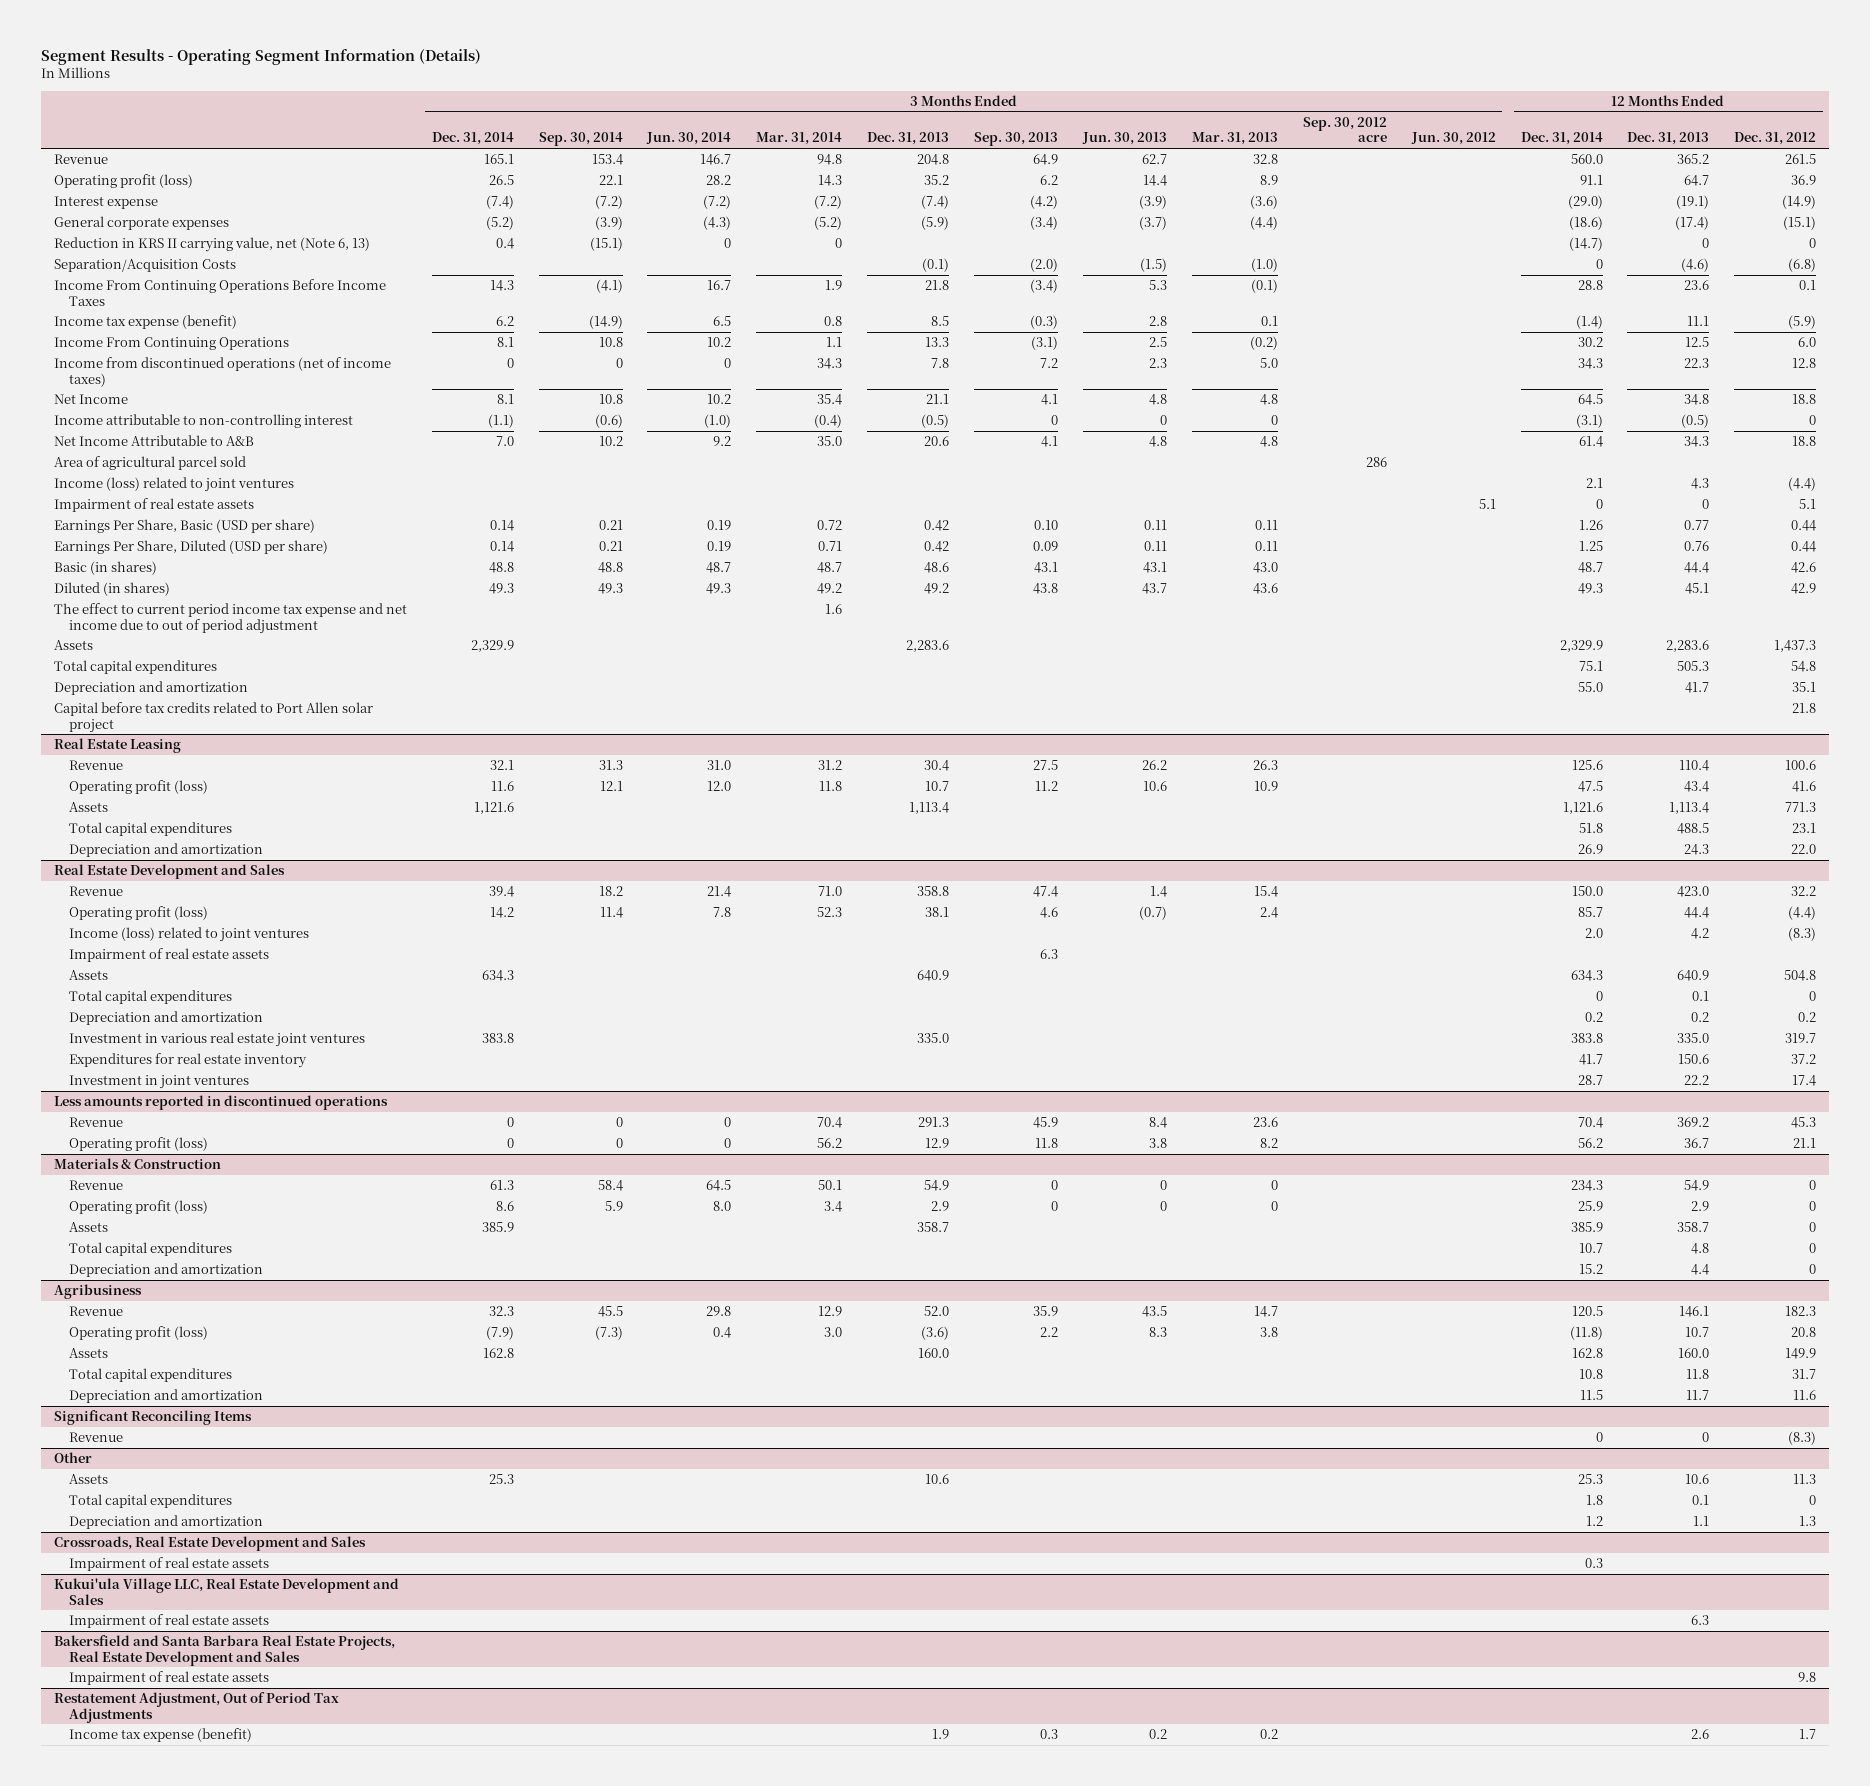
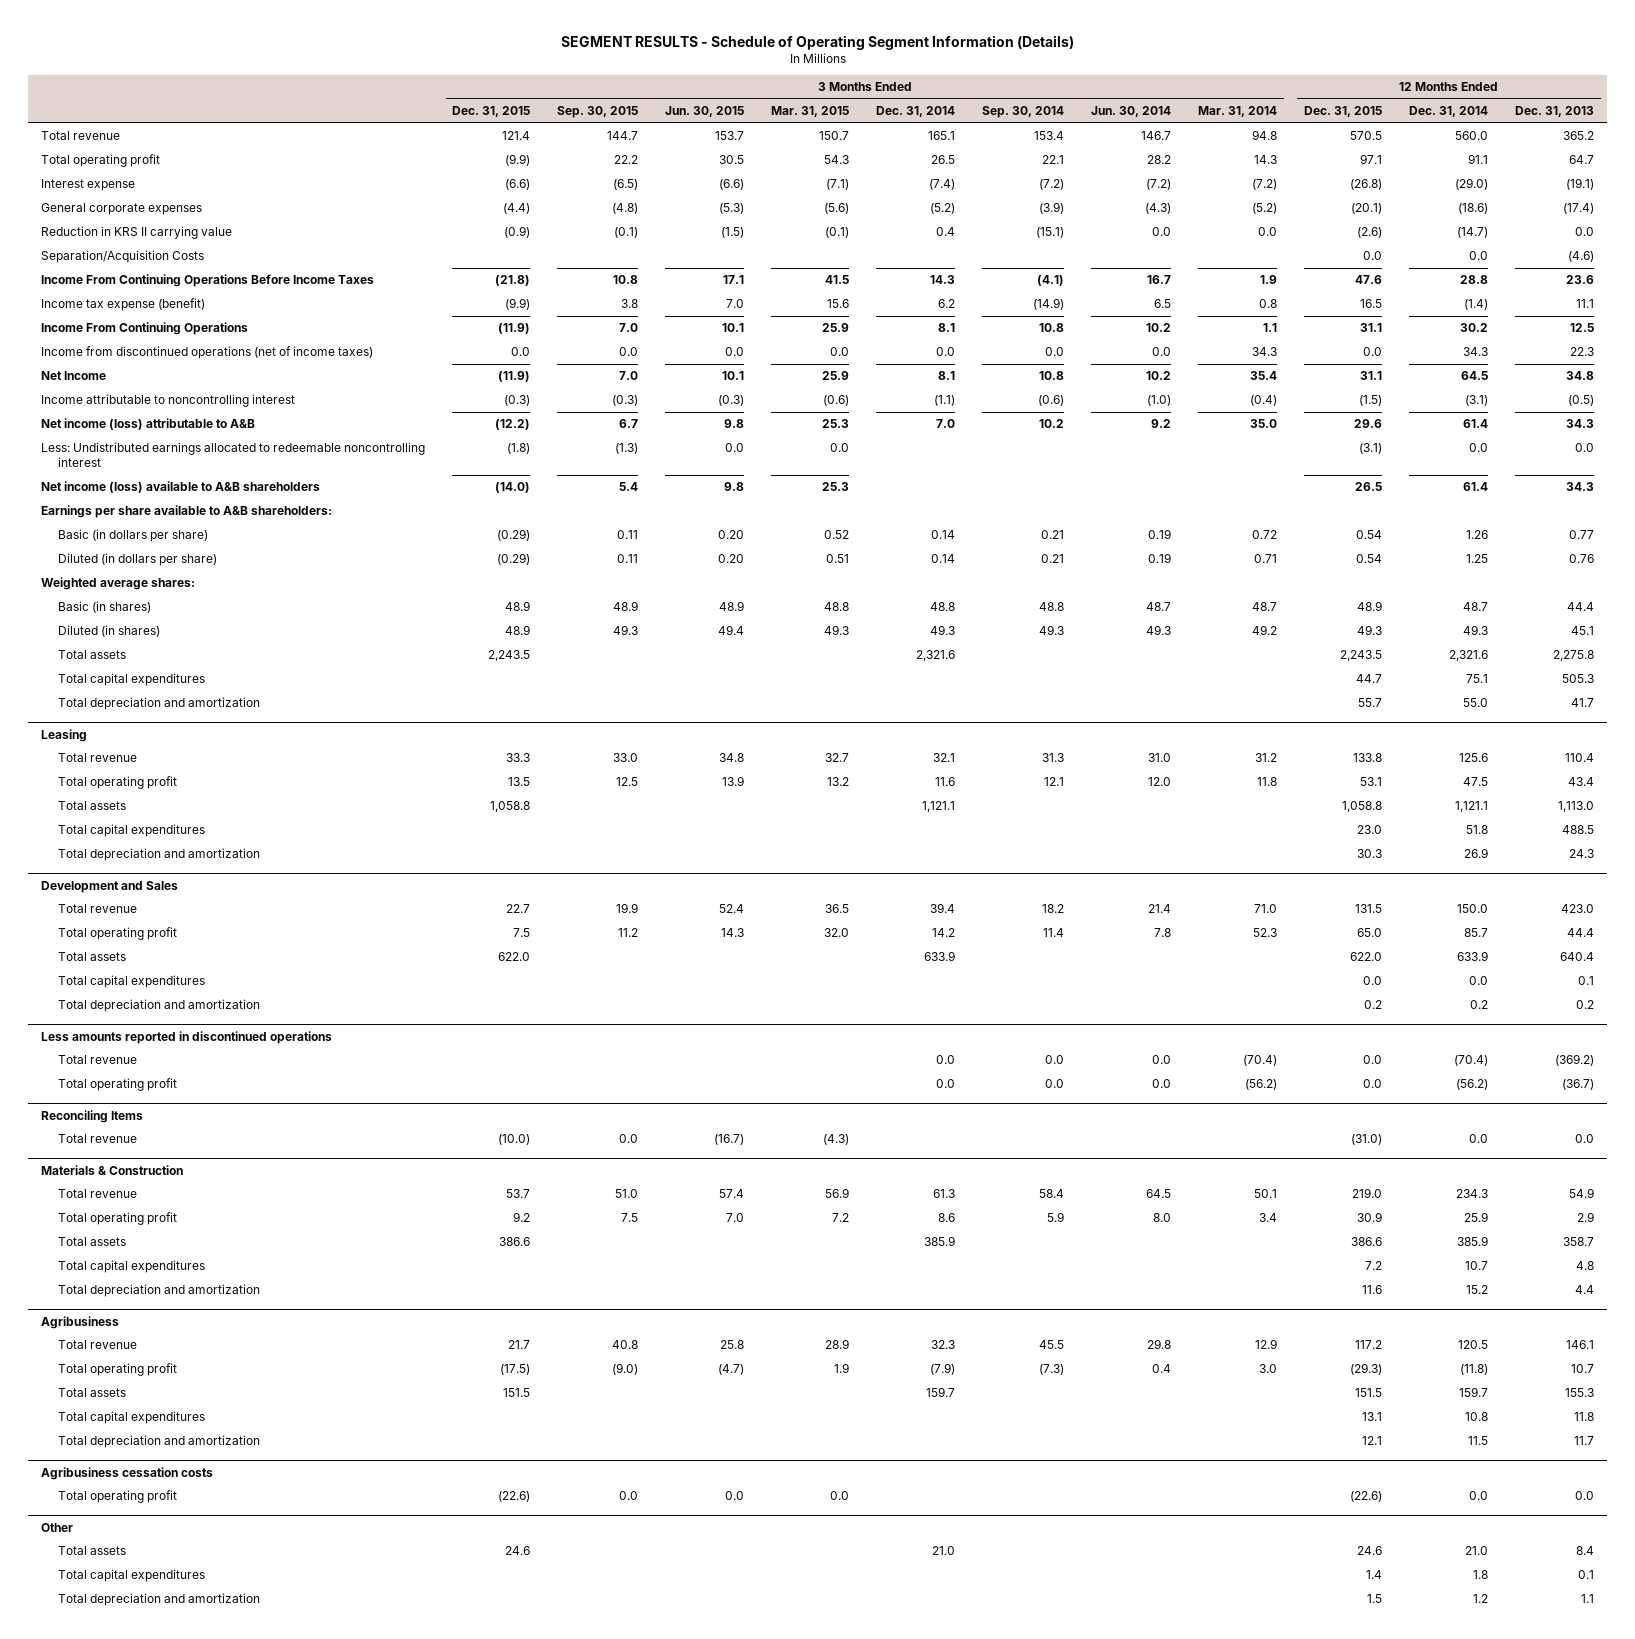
- Segment Results - Operating Segment Information (Details)
+ SEGMENT RESULTS - Schedule of Operating Segment Information (Details)
- | 3 Months Ended Dec. 31, 2014 | 3 Months Ended Sep. 30, 2014 | 3 Months Ended Jun. 30, 2014 | 3 Months Ended Mar. 31, 2014 | 3 Months Ended Dec. 31, 2013 | 3 Months Ended Sep. 30, 2013 | 3 Months Ended Jun. 30, 2013 | 3 Months Ended Mar. 31, 2013 | 3 Months Ended Sep. 30, 2012 acre | 3 Months Ended Jun. 30, 2012 | 12 Months Ended Dec. 31, 2014 | 12 Months Ended Dec. 31, 2013 | 12 Months Ended Dec. 31, 2012
+ | 3 Months Ended Dec. 31, 2015 | 3 Months Ended Sep. 30, 2015 | 3 Months Ended Jun. 30, 2015 | 3 Months Ended Mar. 31, 2015 | 3 Months Ended Dec. 31, 2014 | 3 Months Ended Sep. 30, 2014 | 3 Months Ended Jun. 30, 2014 | 3 Months Ended Mar. 31, 2014 | 12 Months Ended Dec. 31, 2015 | 12 Months Ended Dec. 31, 2014 | 12 Months Ended Dec. 31, 2013
- Revenue | 165.1 | 153.4 | 146.7 | 94.8 | 204.8 | 64.9 | 62.7 | 32.8 | | | 560.0 | 365.2 | 261.5
- Operating profit (loss) | 26.5 | 22.1 | 28.2 | 14.3 | 35.2 | 6.2 | 14.4 | 8.9 | | | 91.1 | 64.7 | 36.9
+ Total revenue | 121.4 | 144.7 | 153.7 | 150.7 | 165.1 | 153.4 | 146.7 | 94.8 | 570.5 | 560.0 | 365.2
+ Total operating profit | (9.9) | 22.2 | 30.5 | 54.3 | 26.5 | 22.1 | 28.2 | 14.3 | 97.1 | 91.1 | 64.7
- Reduction in KRS II carrying value, net (Note 6, 13) | 0.4 | (15.1) | 0 | 0 | | | | | | | (14.7) | 0 | 0
- Separation/Acquisition Costs | | | | | (0.1) | (2.0) | (1.5) | (1.0) | | | 0 | (4.6) | (6.8)
+ Reduction in KRS II carrying value | (0.9) | (0.1) | (1.5) | (0.1) | 0.4 | (15.1) | 0.0 | 0.0 | (2.6) | (14.7) | 0.0
+ Separation/Acquisition Costs | | | | | | | | | 0.0 | 0.0 | (4.6)
- Income from discontinued operations (net of income taxes) | 0 | 0 | 0 | 34.3 | 7.8 | 7.2 | 2.3 | 5.0 | | | 34.3 | 22.3 | 12.8
+ Income from discontinued operations (net of income taxes) | 0.0 | 0.0 | 0.0 | 0.0 | 0.0 | 0.0 | 0.0 | 34.3 | 0.0 | 34.3 | 22.3
- Income attributable to non-controlling interest | (1.1) | (0.6) | (1.0) | (0.4) | (0.5) | 0 | 0 | 0 | | | (3.1) | (0.5) | 0
- Net Income Attributable to A&B | 7.0 | 10.2 | 9.2 | 35.0 | 20.6 | 4.1 | 4.8 | 4.8 | | | 61.4 | 34.3 | 18.8
- Area of agricultural parcel sold | | | | | | | | | 286 | | | |
- Income (loss) related to joint ventures | | | | | | | | | | | 2.1 | 4.3 | (4.4)
- Impairment of real estate assets | | | | | | | | | | 5.1 | 0 | 0 | 5.1
- Earnings Per Share, Basic (USD per share) | 0.14 | 0.21 | 0.19 | 0.72 | 0.42 | 0.10 | 0.11 | 0.11 | | | 1.26 | 0.77 | 0.44
- Earnings Per Share, Diluted (USD per share) | 0.14 | 0.21 | 0.19 | 0.71 | 0.42 | 0.09 | 0.11 | 0.11 | | | 1.25 | 0.76 | 0.44
+ Income attributable to noncontrolling interest | (0.3) | (0.3) | (0.3) | (0.6) | (1.1) | (0.6) | (1.0) | (0.4) | (1.5) | (3.1) | (0.5)
+ Net income (loss) attributable to A&B | (12.2) | 6.7 | 9.8 | 25.3 | 7.0 | 10.2 | 9.2 | 35.0 | 29.6 | 61.4 | 34.3
+ Less: Undistributed earnings allocated to redeemable noncontrolling interest | (1.8) | (1.3) | 0.0 | 0.0 | | | | | (3.1) | 0.0 | 0.0
+ Net income (loss) available to A&B shareholders | (14.0) | 5.4 | 9.8 | 25.3 | | | | | 26.5 | 61.4 | 34.3
+ Earnings per share available to A&B shareholders:
+ Basic (in dollars per share) | (0.29) | 0.11 | 0.20 | 0.52 | 0.14 | 0.21 | 0.19 | 0.72 | 0.54 | 1.26 | 0.77
+ Diluted (in dollars per share) | (0.29) | 0.11 | 0.20 | 0.51 | 0.14 | 0.21 | 0.19 | 0.71 | 0.54 | 1.25 | 0.76
+ Weighted average shares:
- The effect to current period income tax expense and net income due to out of period adjustment | | | | 1.6 | | | | | | | | |
- Assets | 2,329.9 | | | | 2,283.6 | | | | | | 2,329.9 | 2,283.6 | 1,437.3
+ Total assets | 2,243.5 | | | | 2,321.6 | | | | 2,243.5 | 2,321.6 | 2,275.8
- Depreciation and amortization | | | | | | | | | | | 55.0 | 41.7 | 35.1
- Capital before tax credits related to Port Allen solar project | | | | | | | | | | | | | 21.8
- Real Estate Leasing
- Revenue | 32.1 | 31.3 | 31.0 | 31.2 | 30.4 | 27.5 | 26.2 | 26.3 | | | 125.6 | 110.4 | 100.6
- Operating profit (loss) | 11.6 | 12.1 | 12.0 | 11.8 | 10.7 | 11.2 | 10.6 | 10.9 | | | 47.5 | 43.4 | 41.6
- Assets | 1,121.6 | | | | 1,113.4 | | | | | | 1,121.6 | 1,113.4 | 771.3
+ Total depreciation and amortization | | | | | | | | | 55.7 | 55.0 | 41.7
+ Leasing
+ Total revenue | 33.3 | 33.0 | 34.8 | 32.7 | 32.1 | 31.3 | 31.0 | 31.2 | 133.8 | 125.6 | 110.4
+ Total operating profit | 13.5 | 12.5 | 13.9 | 13.2 | 11.6 | 12.1 | 12.0 | 11.8 | 53.1 | 47.5 | 43.4
+ Total assets | 1,058.8 | | | | 1,121.1 | | | | 1,058.8 | 1,121.1 | 1,113.0
- Depreciation and amortization | | | | | | | | | | | 26.9 | 24.3 | 22.0
- Real Estate Development and Sales
- Revenue | 39.4 | 18.2 | 21.4 | 71.0 | 358.8 | 47.4 | 1.4 | 15.4 | | | 150.0 | 423.0 | 32.2
- Operating profit (loss) | 14.2 | 11.4 | 7.8 | 52.3 | 38.1 | 4.6 | (0.7) | 2.4 | | | 85.7 | 44.4 | (4.4)
- Income (loss) related to joint ventures | | | | | | | | | | | 2.0 | 4.2 | (8.3)
- Impairment of real estate assets | | | | | | 6.3 | | | | | | |
- Assets | 634.3 | | | | 640.9 | | | | | | 634.3 | 640.9 | 504.8
- Total capital expenditures | | | | | | | | | | | 0 | 0.1 | 0
- Depreciation and amortization | | | | | | | | | | | 0.2 | 0.2 | 0.2
- Investment in various real estate joint ventures | 383.8 | | | | 335.0 | | | | | | 383.8 | 335.0 | 319.7
- Expenditures for real estate inventory | | | | | | | | | | | 41.7 | 150.6 | 37.2
- Investment in joint ventures | | | | | | | | | | | 28.7 | 22.2 | 17.4
+ Total depreciation and amortization | | | | | | | | | 30.3 | 26.9 | 24.3
+ Development and Sales
+ Total revenue | 22.7 | 19.9 | 52.4 | 36.5 | 39.4 | 18.2 | 21.4 | 71.0 | 131.5 | 150.0 | 423.0
+ Total operating profit | 7.5 | 11.2 | 14.3 | 32.0 | 14.2 | 11.4 | 7.8 | 52.3 | 65.0 | 85.7 | 44.4
+ Total assets | 622.0 | | | | 633.9 | | | | 622.0 | 633.9 | 640.4
+ Total capital expenditures | | | | | | | | | 0.0 | 0.0 | 0.1
+ Total depreciation and amortization | | | | | | | | | 0.2 | 0.2 | 0.2
@ Less amounts reported in discontinued operations
- Revenue | 0 | 0 | 0 | 70.4 | 291.3 | 45.9 | 8.4 | 23.6 | | | 70.4 | 369.2 | 45.3
- Operating profit (loss) | 0 | 0 | 0 | 56.2 | 12.9 | 11.8 | 3.8 | 8.2 | | | 56.2 | 36.7 | 21.1
+ Total revenue | | | | | 0.0 | 0.0 | 0.0 | (70.4) | 0.0 | (70.4) | (369.2)
+ Total operating profit | | | | | 0.0 | 0.0 | 0.0 | (56.2) | 0.0 | (56.2) | (36.7)
+ Reconciling Items
+ Total revenue | (10.0) | 0.0 | (16.7) | (4.3) | | | | | (31.0) | 0.0 | 0.0
@ Materials & Construction
- Revenue | 61.3 | 58.4 | 64.5 | 50.1 | 54.9 | 0 | 0 | 0 | | | 234.3 | 54.9 | 0
- Operating profit (loss) | 8.6 | 5.9 | 8.0 | 3.4 | 2.9 | 0 | 0 | 0 | | | 25.9 | 2.9 | 0
- Assets | 385.9 | | | | 358.7 | | | | | | 385.9 | 358.7 | 0
+ Total revenue | 53.7 | 51.0 | 57.4 | 56.9 | 61.3 | 58.4 | 64.5 | 50.1 | 219.0 | 234.3 | 54.9
+ Total operating profit | 9.2 | 7.5 | 7.0 | 7.2 | 8.6 | 5.9 | 8.0 | 3.4 | 30.9 | 25.9 | 2.9
+ Total assets | 386.6 | | | | 385.9 | | | | 386.6 | 385.9 | 358.7
- Depreciation and amortization | | | | | | | | | | | 15.2 | 4.4 | 0
+ Total depreciation and amortization | | | | | | | | | 11.6 | 15.2 | 4.4
@ Agribusiness
- Revenue | 32.3 | 45.5 | 29.8 | 12.9 | 52.0 | 35.9 | 43.5 | 14.7 | | | 120.5 | 146.1 | 182.3
- Operating profit (loss) | (7.9) | (7.3) | 0.4 | 3.0 | (3.6) | 2.2 | 8.3 | 3.8 | | | (11.8) | 10.7 | 20.8
- Assets | 162.8 | | | | 160.0 | | | | | | 162.8 | 160.0 | 149.9
+ Total revenue | 21.7 | 40.8 | 25.8 | 28.9 | 32.3 | 45.5 | 29.8 | 12.9 | 117.2 | 120.5 | 146.1
+ Total operating profit | (17.5) | (9.0) | (4.7) | 1.9 | (7.9) | (7.3) | 0.4 | 3.0 | (29.3) | (11.8) | 10.7
+ Total assets | 151.5 | | | | 159.7 | | | | 151.5 | 159.7 | 155.3
- Depreciation and amortization | | | | | | | | | | | 11.5 | 11.7 | 11.6
- Significant Reconciling Items
- Revenue | | | | | | | | | | | 0 | 0 | (8.3)
@ Agribusiness
+ Total depreciation and amortization | | | | | | | | | 12.1 | 11.5 | 11.7
+ Agribusiness cessation costs
+ Total operating profit | (22.6) | 0.0 | 0.0 | 0.0 | | | | | (22.6) | 0.0 | 0.0
@ Other
- Assets | 25.3 | | | | 10.6 | | | | | | 25.3 | 10.6 | 11.3
+ Total assets | 24.6 | | | | 21.0 | | | | 24.6 | 21.0 | 8.4
- Depreciation and amortization | | | | | | | | | | | 1.2 | 1.1 | 1.3
- Crossroads, Real Estate Development and Sales
- Impairment of real estate assets | | | | | | | | | | | 0.3 | |
- Kukui'ula Village LLC, Real Estate Development and Sales
- Impairment of real estate assets | | | | | | | | | | | | 6.3 |
- Bakersfield and Santa Barbara Real Estate Projects, Real Estate Development and Sales
- Impairment of real estate assets | | | | | | | | | | | | | 9.8
- Restatement Adjustment, Out of Period Tax Adjustments
- Income tax expense (benefit) | | | | | 1.9 | 0.3 | 0.2 | 0.2 | | | | 2.6 | 1.7
@ Other
+ Total depreciation and amortization | | | | | | | | | 1.5 | 1.2 | 1.1

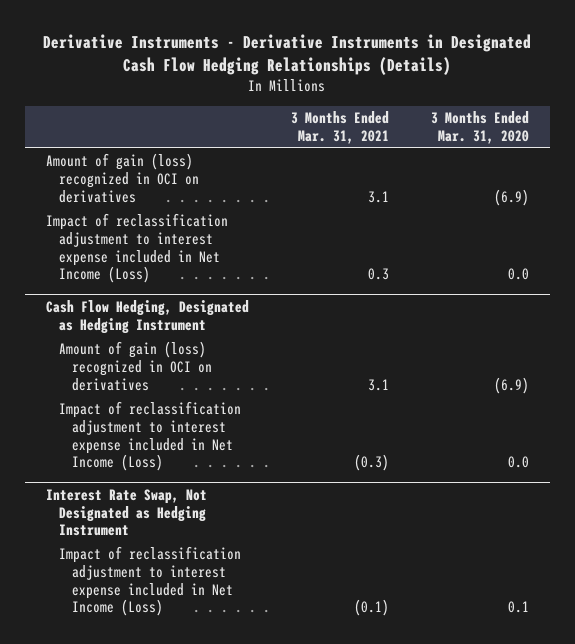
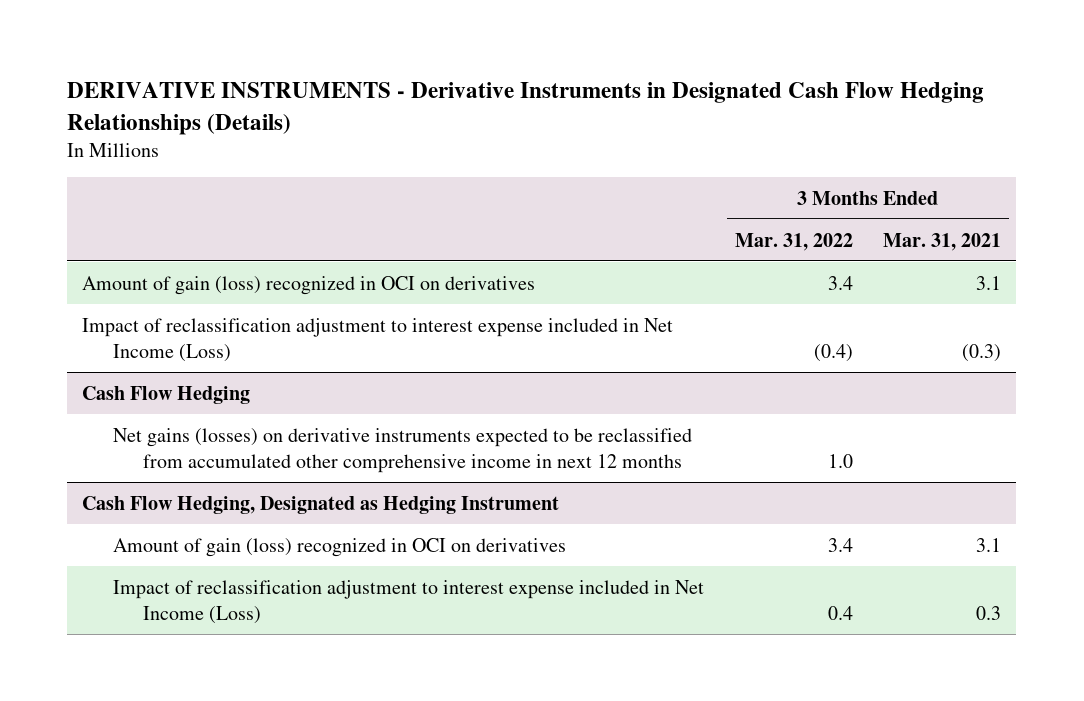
- Derivative Instruments - Derivative Instruments in Designated Cash Flow Hedging Relationships (Details)
+ DERIVATIVE INSTRUMENTS - Derivative Instruments in Designated Cash Flow Hedging Relationships (Details)
- | 3 Months Ended Mar. 31, 2021 | 3 Months Ended Mar. 31, 2020
+ | 3 Months Ended Mar. 31, 2022 | 3 Months Ended Mar. 31, 2021
- Impact of reclassification adjustment to interest expense included in Net Income (Loss) | 0.3 | 0.0
+ Impact of reclassification adjustment to interest expense included in Net Income (Loss) | (0.4) | (0.3)
+ Cash Flow Hedging
+ Net gains (losses) on derivative instruments expected to be reclassified from accumulated other comprehensive income in next 12 months | 1.0 |
@ Cash Flow Hedging, Designated as Hedging Instrument
- Impact of reclassification adjustment to interest expense included in Net Income (Loss) | (0.3) | 0.0
- Interest Rate Swap, Not Designated as Hedging Instrument
- Impact of reclassification adjustment to interest expense included in Net Income (Loss) | (0.1) | 0.1
@ Cash Flow Hedging, Designated as Hedging Instrument
+ Impact of reclassification adjustment to interest expense included in Net Income (Loss) | 0.4 | 0.3

